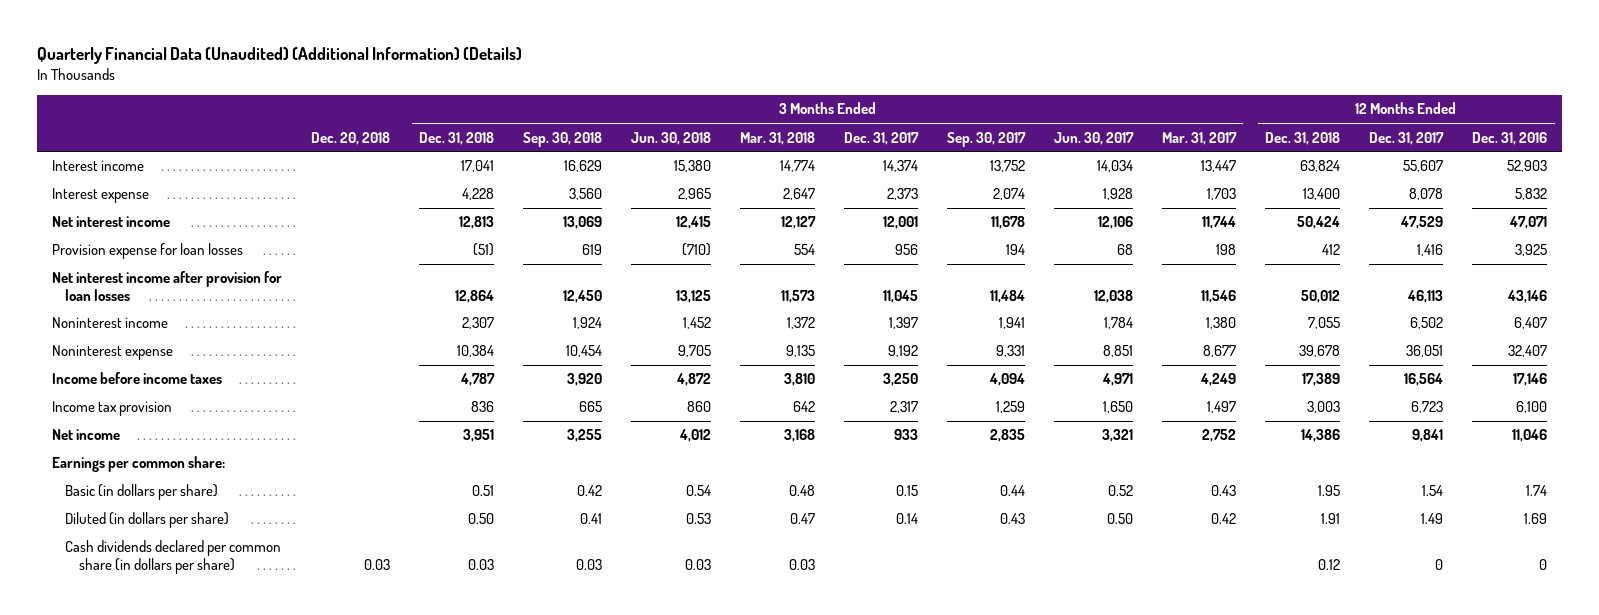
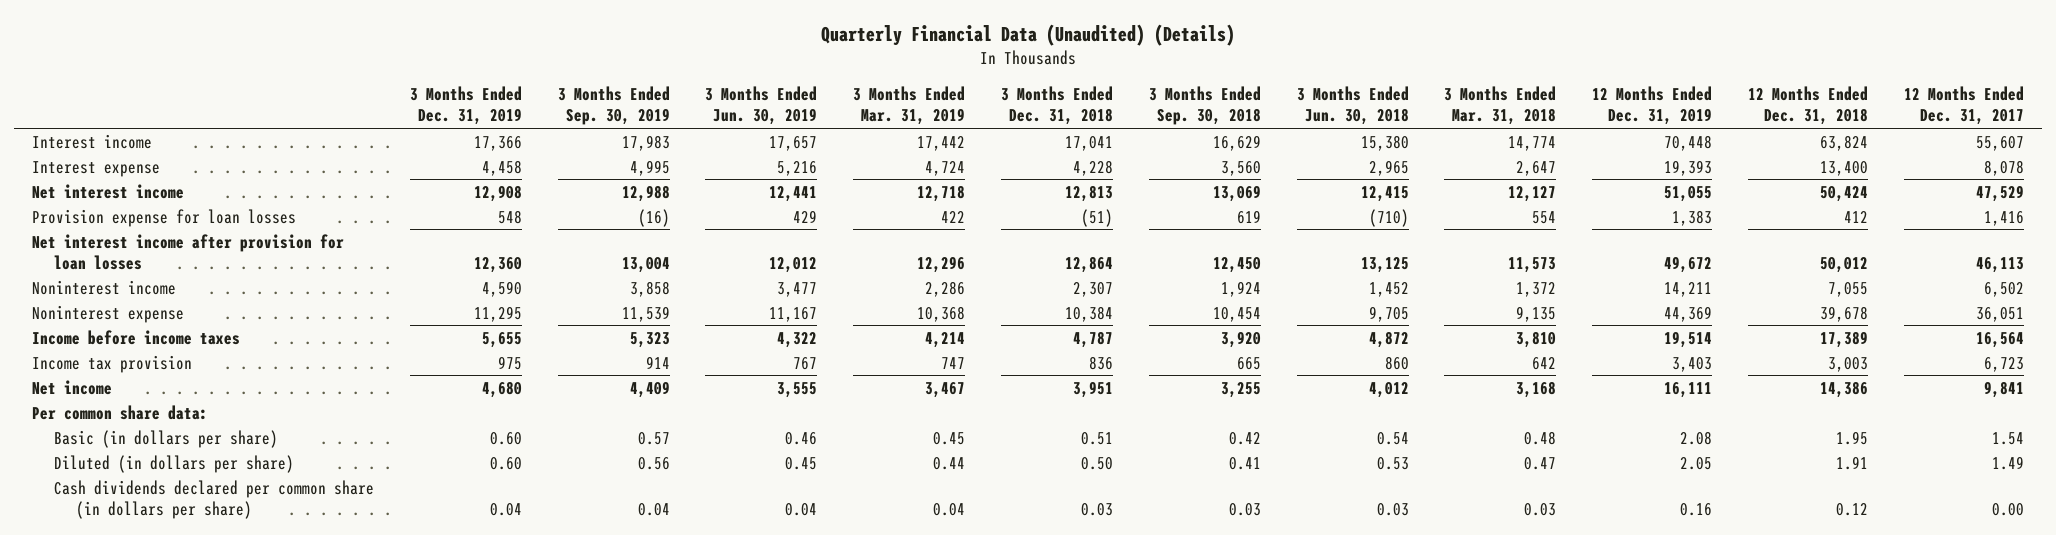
- Quarterly Financial Data (Unaudited) (Additional Information) (Details)
+ Quarterly Financial Data (Unaudited) (Details)
- | Dec. 20, 2018 | 3 Months Ended Dec. 31, 2018 | 3 Months Ended Sep. 30, 2018 | 3 Months Ended Jun. 30, 2018 | 3 Months Ended Mar. 31, 2018 | 3 Months Ended Dec. 31, 2017 | 3 Months Ended Sep. 30, 2017 | 3 Months Ended Jun. 30, 2017 | 3 Months Ended Mar. 31, 2017 | 12 Months Ended Dec. 31, 2018 | 12 Months Ended Dec. 31, 2017 | 12 Months Ended Dec. 31, 2016
+ | 3 Months Ended Dec. 31, 2019 | 3 Months Ended Sep. 30, 2019 | 3 Months Ended Jun. 30, 2019 | 3 Months Ended Mar. 31, 2019 | 3 Months Ended Dec. 31, 2018 | 3 Months Ended Sep. 30, 2018 | 3 Months Ended Jun. 30, 2018 | 3 Months Ended Mar. 31, 2018 | 12 Months Ended Dec. 31, 2019 | 12 Months Ended Dec. 31, 2018 | 12 Months Ended Dec. 31, 2017
- Earnings per common share:
+ Per common share data:
- Cash dividends declared per common share (in dollars per share) | 0.03 | 0.03 | 0.03 | 0.03 | 0.03 | | | | | 0.12 | 0 | 0
+ Cash dividends declared per common share (in dollars per share) | 0.04 | 0.04 | 0.04 | 0.04 | 0.03 | 0.03 | 0.03 | 0.03 | 0.16 | 0.12 | 0.00

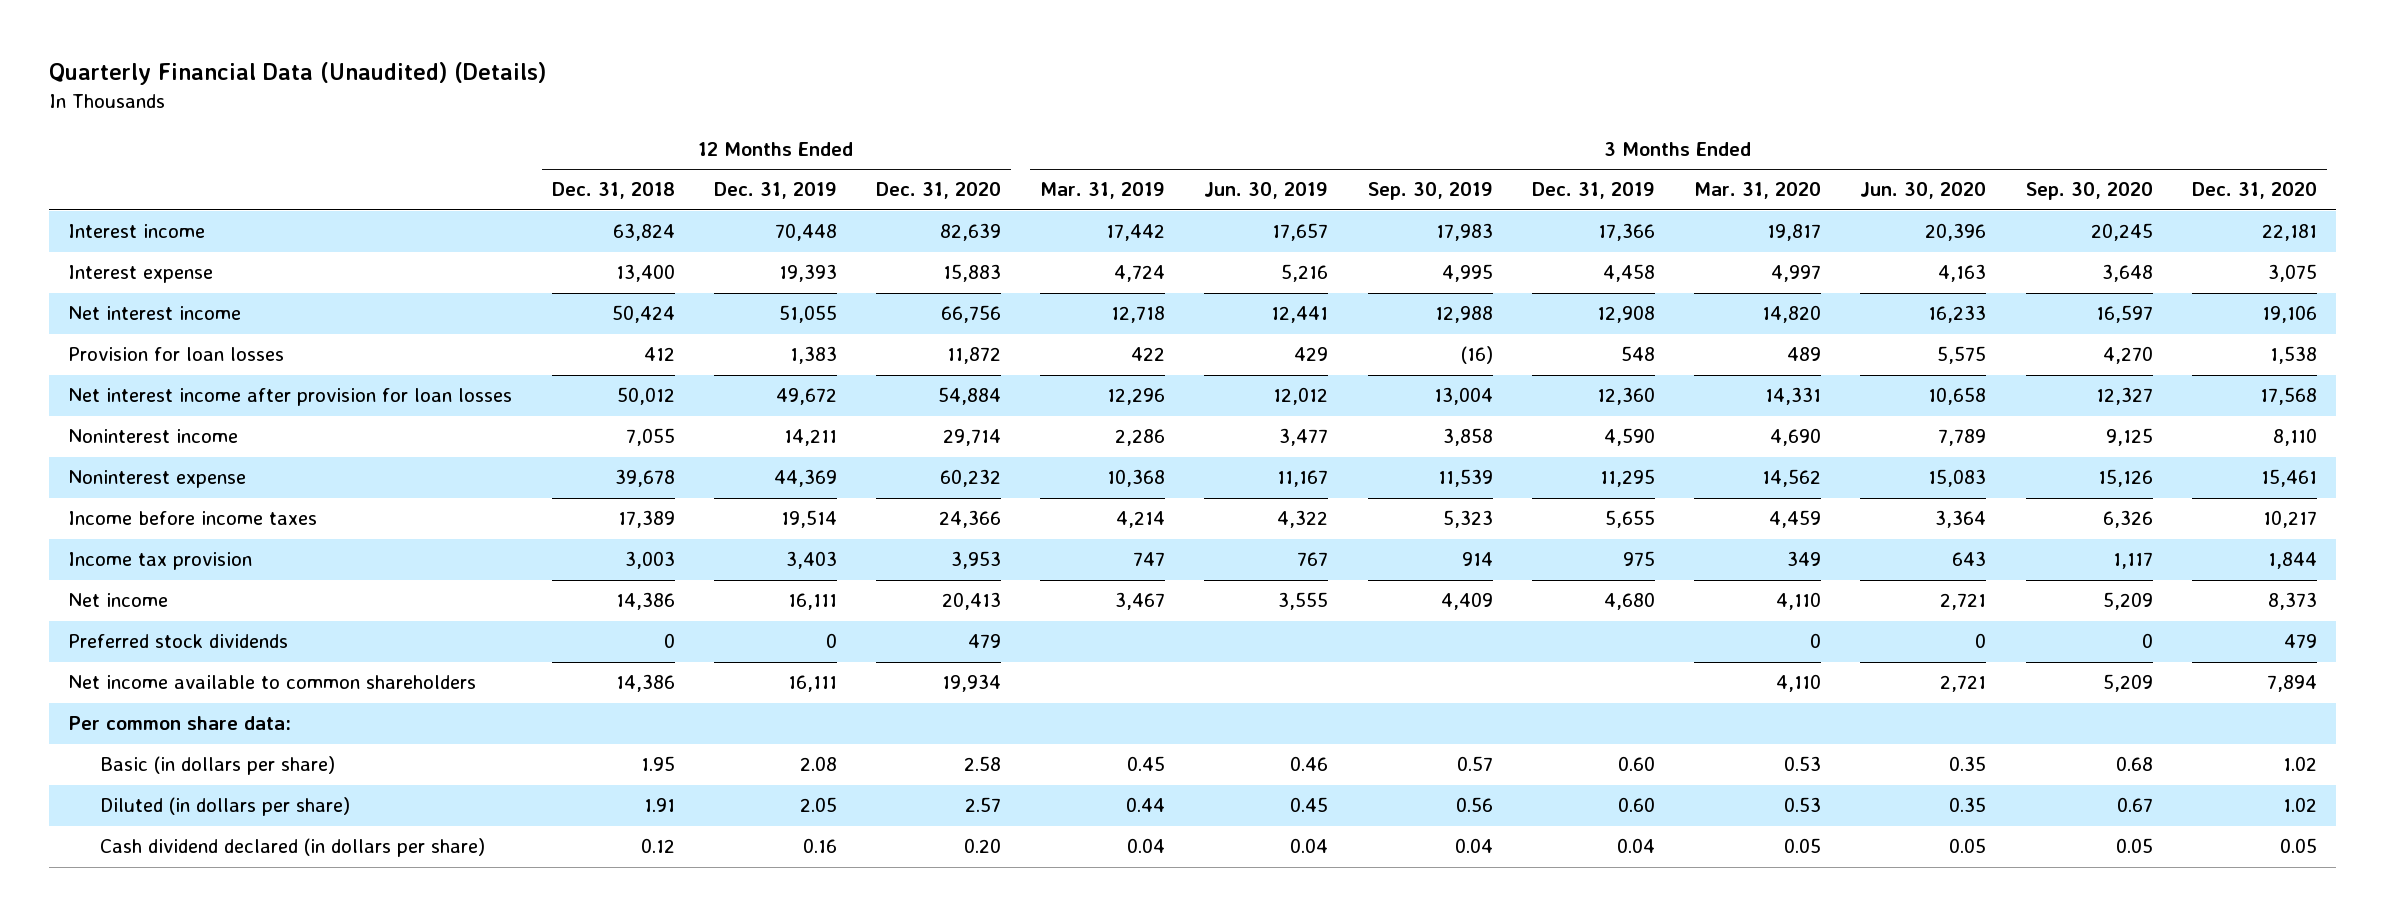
- | 3 Months Ended Dec. 31, 2019 | 3 Months Ended Sep. 30, 2019 | 3 Months Ended Jun. 30, 2019 | 3 Months Ended Mar. 31, 2019 | 3 Months Ended Dec. 31, 2018 | 3 Months Ended Sep. 30, 2018 | 3 Months Ended Jun. 30, 2018 | 3 Months Ended Mar. 31, 2018 | 12 Months Ended Dec. 31, 2019 | 12 Months Ended Dec. 31, 2018 | 12 Months Ended Dec. 31, 2017
+ | 12 Months Ended Dec. 31, 2018 | 12 Months Ended Dec. 31, 2019 | 12 Months Ended Dec. 31, 2020 | 3 Months Ended Mar. 31, 2019 | 3 Months Ended Jun. 30, 2019 | 3 Months Ended Sep. 30, 2019 | 3 Months Ended Dec. 31, 2019 | 3 Months Ended Mar. 31, 2020 | 3 Months Ended Jun. 30, 2020 | 3 Months Ended Sep. 30, 2020 | 3 Months Ended Dec. 31, 2020
- Provision expense for loan losses | 548 | (16) | 429 | 422 | (51) | 619 | (710) | 554 | 1,383 | 412 | 1,416
+ Provision for loan losses | 412 | 1,383 | 11,872 | 422 | 429 | (16) | 548 | 489 | 5,575 | 4,270 | 1,538
+ Preferred stock dividends | 0 | 0 | 479 | | | | | 0 | 0 | 0 | 479
+ Net income available to common shareholders | 14,386 | 16,111 | 19,934 | | | | | 4,110 | 2,721 | 5,209 | 7,894
- Cash dividends declared per common share (in dollars per share) | 0.04 | 0.04 | 0.04 | 0.04 | 0.03 | 0.03 | 0.03 | 0.03 | 0.16 | 0.12 | 0.00
+ Cash dividend declared (in dollars per share) | 0.12 | 0.16 | 0.20 | 0.04 | 0.04 | 0.04 | 0.04 | 0.05 | 0.05 | 0.05 | 0.05

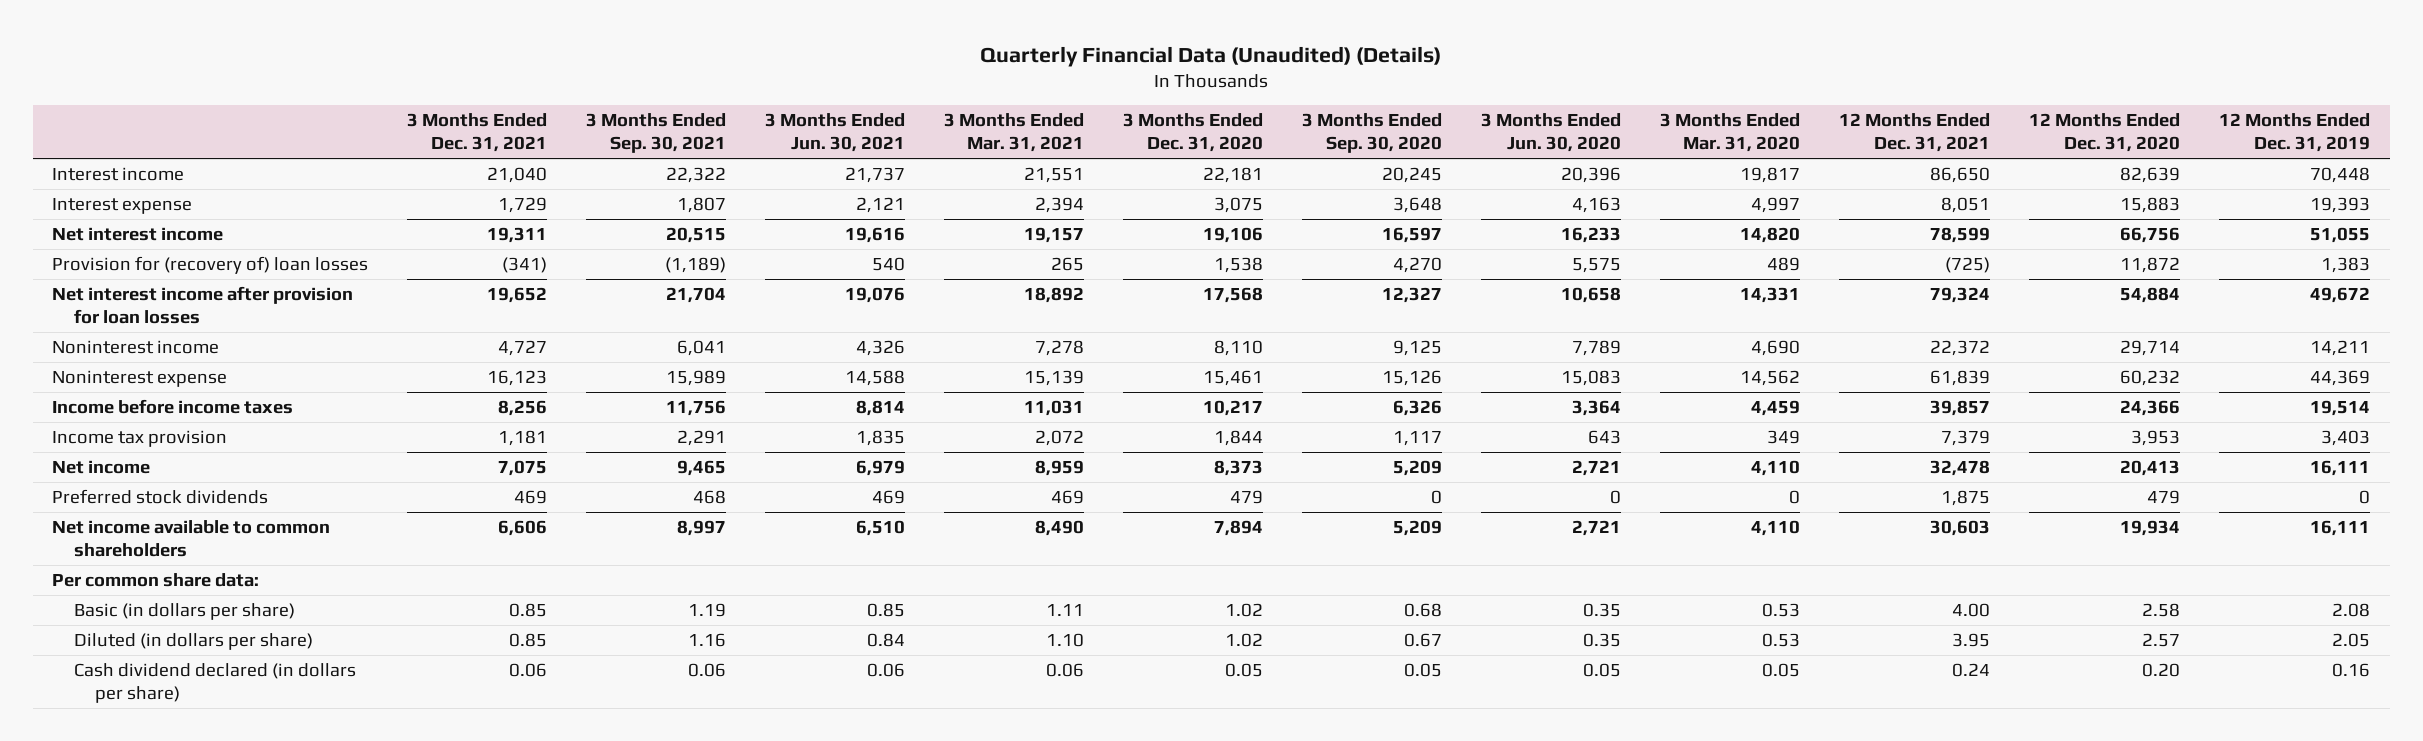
- | 12 Months Ended Dec. 31, 2018 | 12 Months Ended Dec. 31, 2019 | 12 Months Ended Dec. 31, 2020 | 3 Months Ended Mar. 31, 2019 | 3 Months Ended Jun. 30, 2019 | 3 Months Ended Sep. 30, 2019 | 3 Months Ended Dec. 31, 2019 | 3 Months Ended Mar. 31, 2020 | 3 Months Ended Jun. 30, 2020 | 3 Months Ended Sep. 30, 2020 | 3 Months Ended Dec. 31, 2020
+ | 3 Months Ended Dec. 31, 2021 | 3 Months Ended Sep. 30, 2021 | 3 Months Ended Jun. 30, 2021 | 3 Months Ended Mar. 31, 2021 | 3 Months Ended Dec. 31, 2020 | 3 Months Ended Sep. 30, 2020 | 3 Months Ended Jun. 30, 2020 | 3 Months Ended Mar. 31, 2020 | 12 Months Ended Dec. 31, 2021 | 12 Months Ended Dec. 31, 2020 | 12 Months Ended Dec. 31, 2019
- Provision for loan losses | 412 | 1,383 | 11,872 | 422 | 429 | (16) | 548 | 489 | 5,575 | 4,270 | 1,538
+ Provision for (recovery of) loan losses | (341) | (1,189) | 540 | 265 | 1,538 | 4,270 | 5,575 | 489 | (725) | 11,872 | 1,383

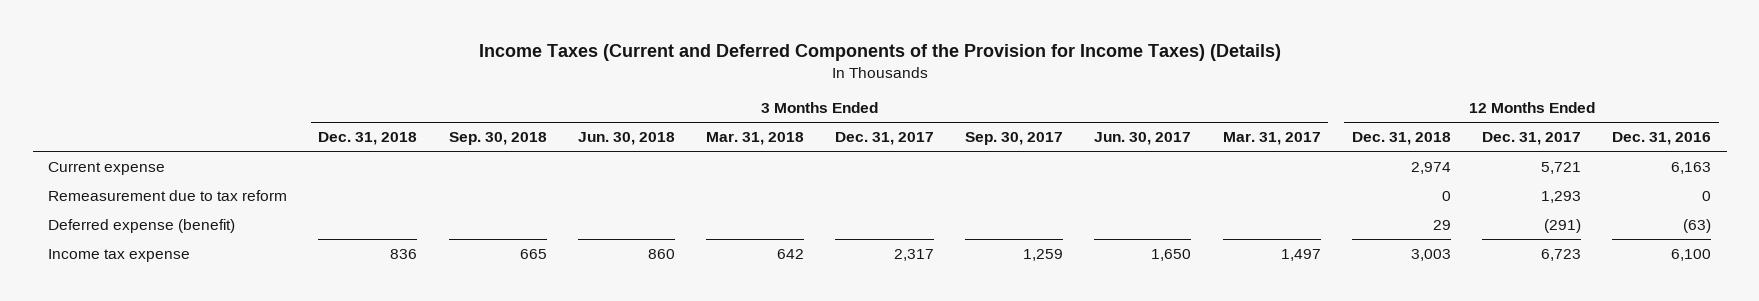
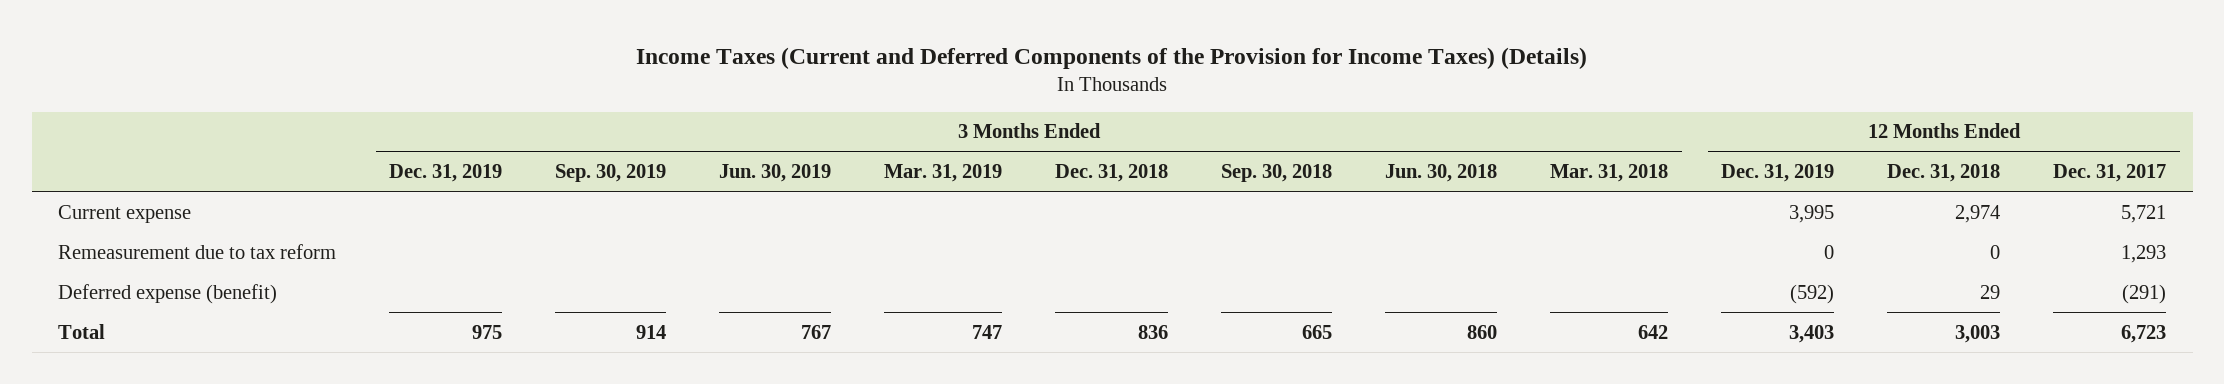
- | 3 Months Ended Dec. 31, 2018 | 3 Months Ended Sep. 30, 2018 | 3 Months Ended Jun. 30, 2018 | 3 Months Ended Mar. 31, 2018 | 3 Months Ended Dec. 31, 2017 | 3 Months Ended Sep. 30, 2017 | 3 Months Ended Jun. 30, 2017 | 3 Months Ended Mar. 31, 2017 | 12 Months Ended Dec. 31, 2018 | 12 Months Ended Dec. 31, 2017 | 12 Months Ended Dec. 31, 2016
+ | 3 Months Ended Dec. 31, 2019 | 3 Months Ended Sep. 30, 2019 | 3 Months Ended Jun. 30, 2019 | 3 Months Ended Mar. 31, 2019 | 3 Months Ended Dec. 31, 2018 | 3 Months Ended Sep. 30, 2018 | 3 Months Ended Jun. 30, 2018 | 3 Months Ended Mar. 31, 2018 | 12 Months Ended Dec. 31, 2019 | 12 Months Ended Dec. 31, 2018 | 12 Months Ended Dec. 31, 2017
- Income tax expense | 836 | 665 | 860 | 642 | 2,317 | 1,259 | 1,650 | 1,497 | 3,003 | 6,723 | 6,100
+ Total | 975 | 914 | 767 | 747 | 836 | 665 | 860 | 642 | 3,403 | 3,003 | 6,723

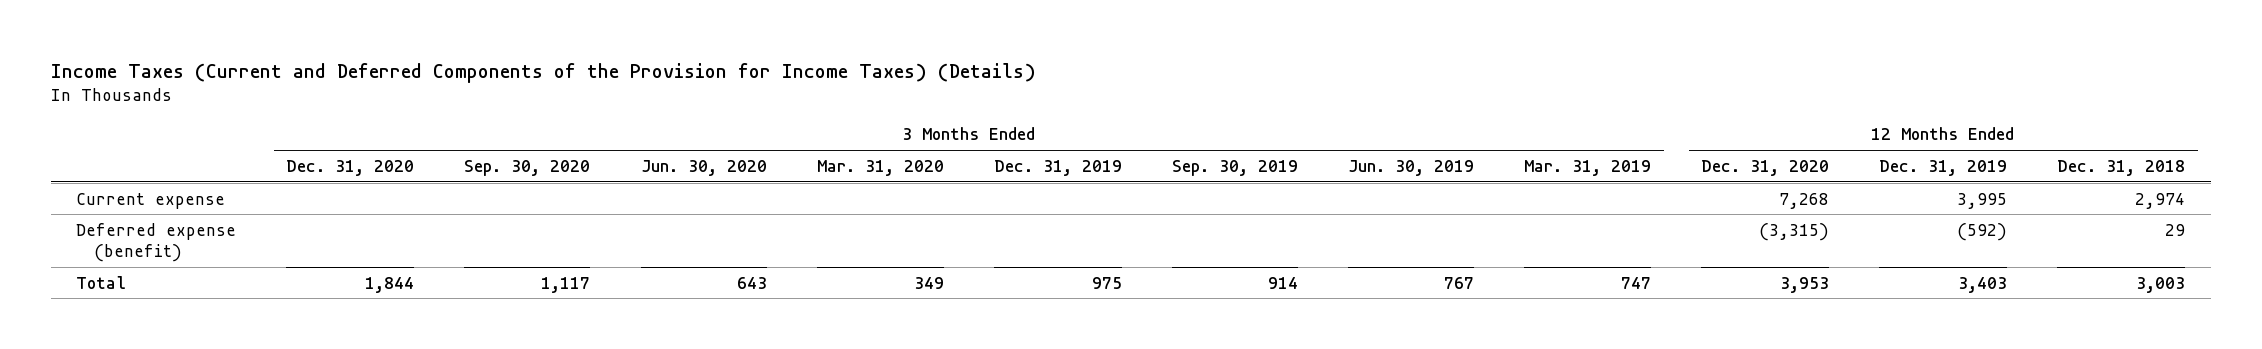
- | 3 Months Ended Dec. 31, 2019 | 3 Months Ended Sep. 30, 2019 | 3 Months Ended Jun. 30, 2019 | 3 Months Ended Mar. 31, 2019 | 3 Months Ended Dec. 31, 2018 | 3 Months Ended Sep. 30, 2018 | 3 Months Ended Jun. 30, 2018 | 3 Months Ended Mar. 31, 2018 | 12 Months Ended Dec. 31, 2019 | 12 Months Ended Dec. 31, 2018 | 12 Months Ended Dec. 31, 2017
+ | 3 Months Ended Dec. 31, 2020 | 3 Months Ended Sep. 30, 2020 | 3 Months Ended Jun. 30, 2020 | 3 Months Ended Mar. 31, 2020 | 3 Months Ended Dec. 31, 2019 | 3 Months Ended Sep. 30, 2019 | 3 Months Ended Jun. 30, 2019 | 3 Months Ended Mar. 31, 2019 | 12 Months Ended Dec. 31, 2020 | 12 Months Ended Dec. 31, 2019 | 12 Months Ended Dec. 31, 2018
- Remeasurement due to tax reform | | | | | | | | | 0 | 0 | 1,293

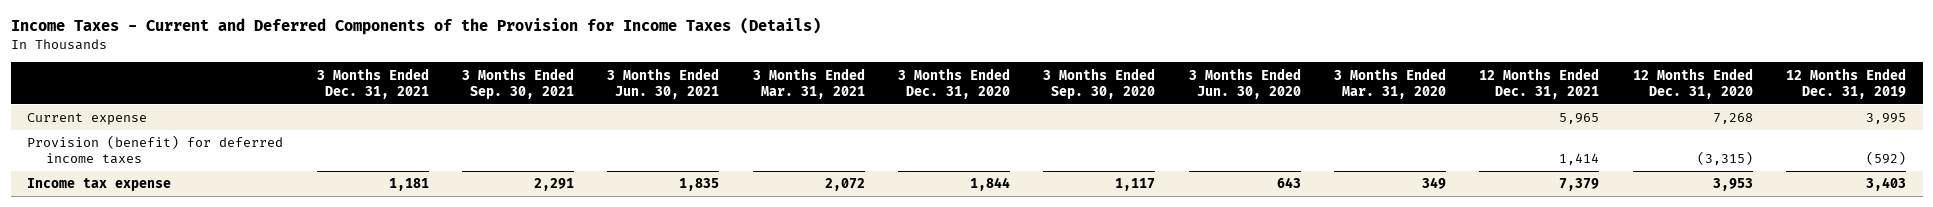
- Income Taxes (Current and Deferred Components of the Provision for Income Taxes) (Details)
+ Income Taxes - Current and Deferred Components of the Provision for Income Taxes (Details)
- | 3 Months Ended Dec. 31, 2020 | 3 Months Ended Sep. 30, 2020 | 3 Months Ended Jun. 30, 2020 | 3 Months Ended Mar. 31, 2020 | 3 Months Ended Dec. 31, 2019 | 3 Months Ended Sep. 30, 2019 | 3 Months Ended Jun. 30, 2019 | 3 Months Ended Mar. 31, 2019 | 12 Months Ended Dec. 31, 2020 | 12 Months Ended Dec. 31, 2019 | 12 Months Ended Dec. 31, 2018
+ | 3 Months Ended Dec. 31, 2021 | 3 Months Ended Sep. 30, 2021 | 3 Months Ended Jun. 30, 2021 | 3 Months Ended Mar. 31, 2021 | 3 Months Ended Dec. 31, 2020 | 3 Months Ended Sep. 30, 2020 | 3 Months Ended Jun. 30, 2020 | 3 Months Ended Mar. 31, 2020 | 12 Months Ended Dec. 31, 2021 | 12 Months Ended Dec. 31, 2020 | 12 Months Ended Dec. 31, 2019
- Deferred expense (benefit) | | | | | | | | | (3,315) | (592) | 29
- Total | 1,844 | 1,117 | 643 | 349 | 975 | 914 | 767 | 747 | 3,953 | 3,403 | 3,003
+ Provision (benefit) for deferred income taxes | | | | | | | | | 1,414 | (3,315) | (592)
+ Income tax expense | 1,181 | 2,291 | 1,835 | 2,072 | 1,844 | 1,117 | 643 | 349 | 7,379 | 3,953 | 3,403

